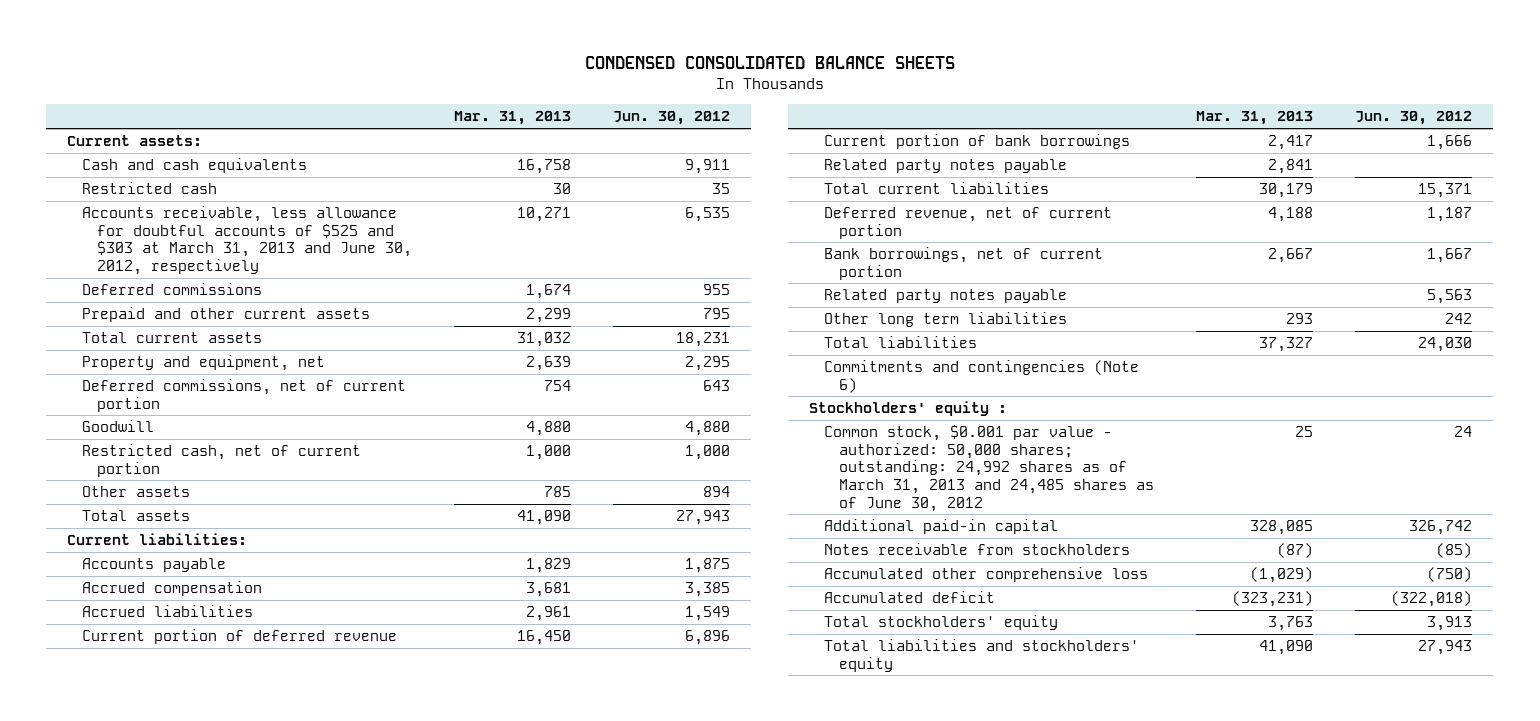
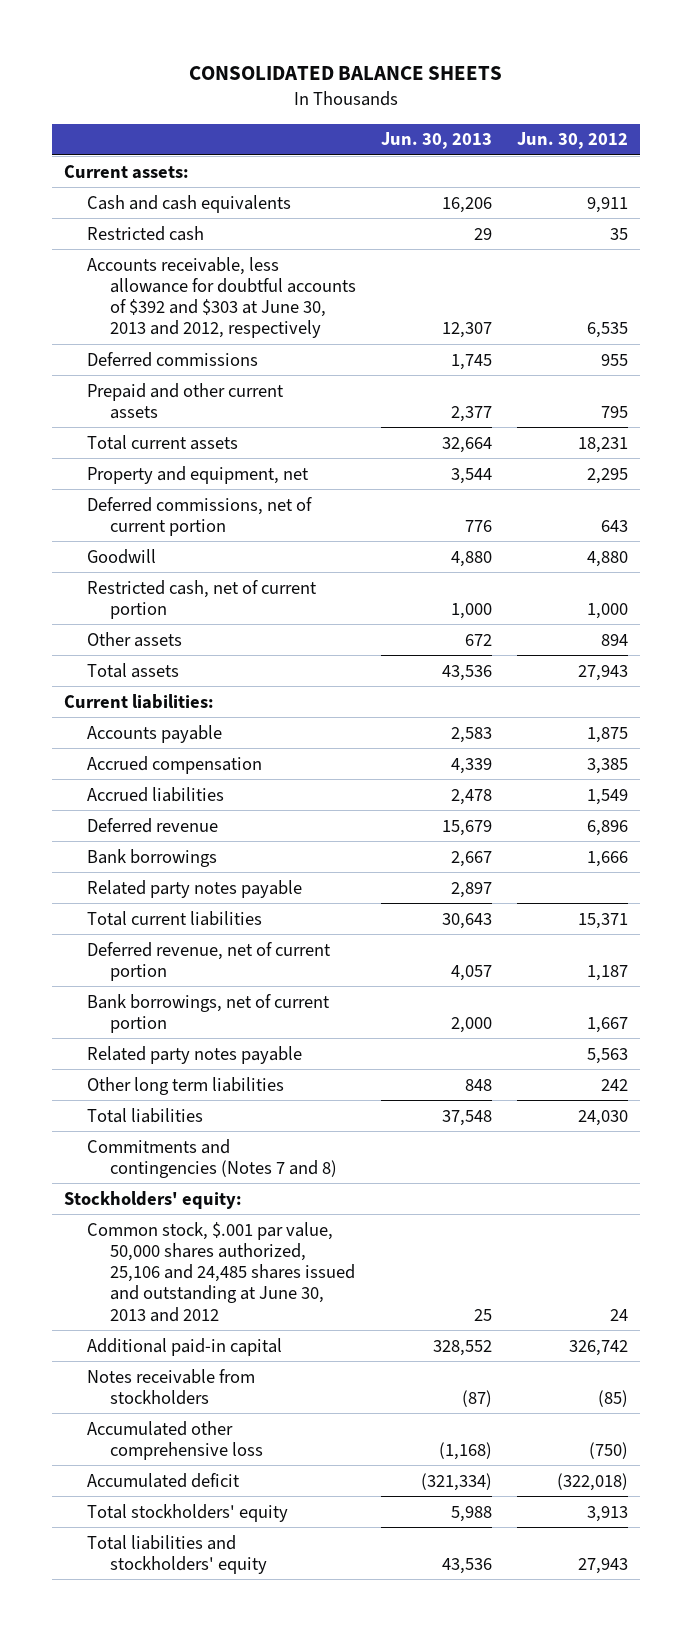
- CONDENSED CONSOLIDATED BALANCE SHEETS
+ CONSOLIDATED BALANCE SHEETS
- | Mar. 31, 2013 | Jun. 30, 2012
+ | Jun. 30, 2013 | Jun. 30, 2012
- Accounts receivable, less allowance for doubtful accounts of $525 and $303 at March 31, 2013 and June 30, 2012, respectively | 10,271 | 6,535
+ Accounts receivable, less allowance for doubtful accounts of $392 and $303 at June 30, 2013 and 2012, respectively | 12,307 | 6,535
- Current portion of deferred revenue | 16,450 | 6,896
- Current portion of bank borrowings | 2,417 | 1,666
+ Deferred revenue | 15,679 | 6,896
+ Bank borrowings | 2,667 | 1,666
- Commitments and contingencies (Note 6)
- Stockholders' equity :
- Common stock, $0.001 par value - authorized: 50,000 shares; outstanding: 24,992 shares as of March 31, 2013 and 24,485 shares as of June 30, 2012 | 25 | 24
+ Commitments and contingencies (Notes 7 and 8)
+ Stockholders' equity:
+ Common stock, $.001 par value, 50,000 shares authorized, 25,106 and 24,485 shares issued and outstanding at June 30, 2013 and 2012 | 25 | 24

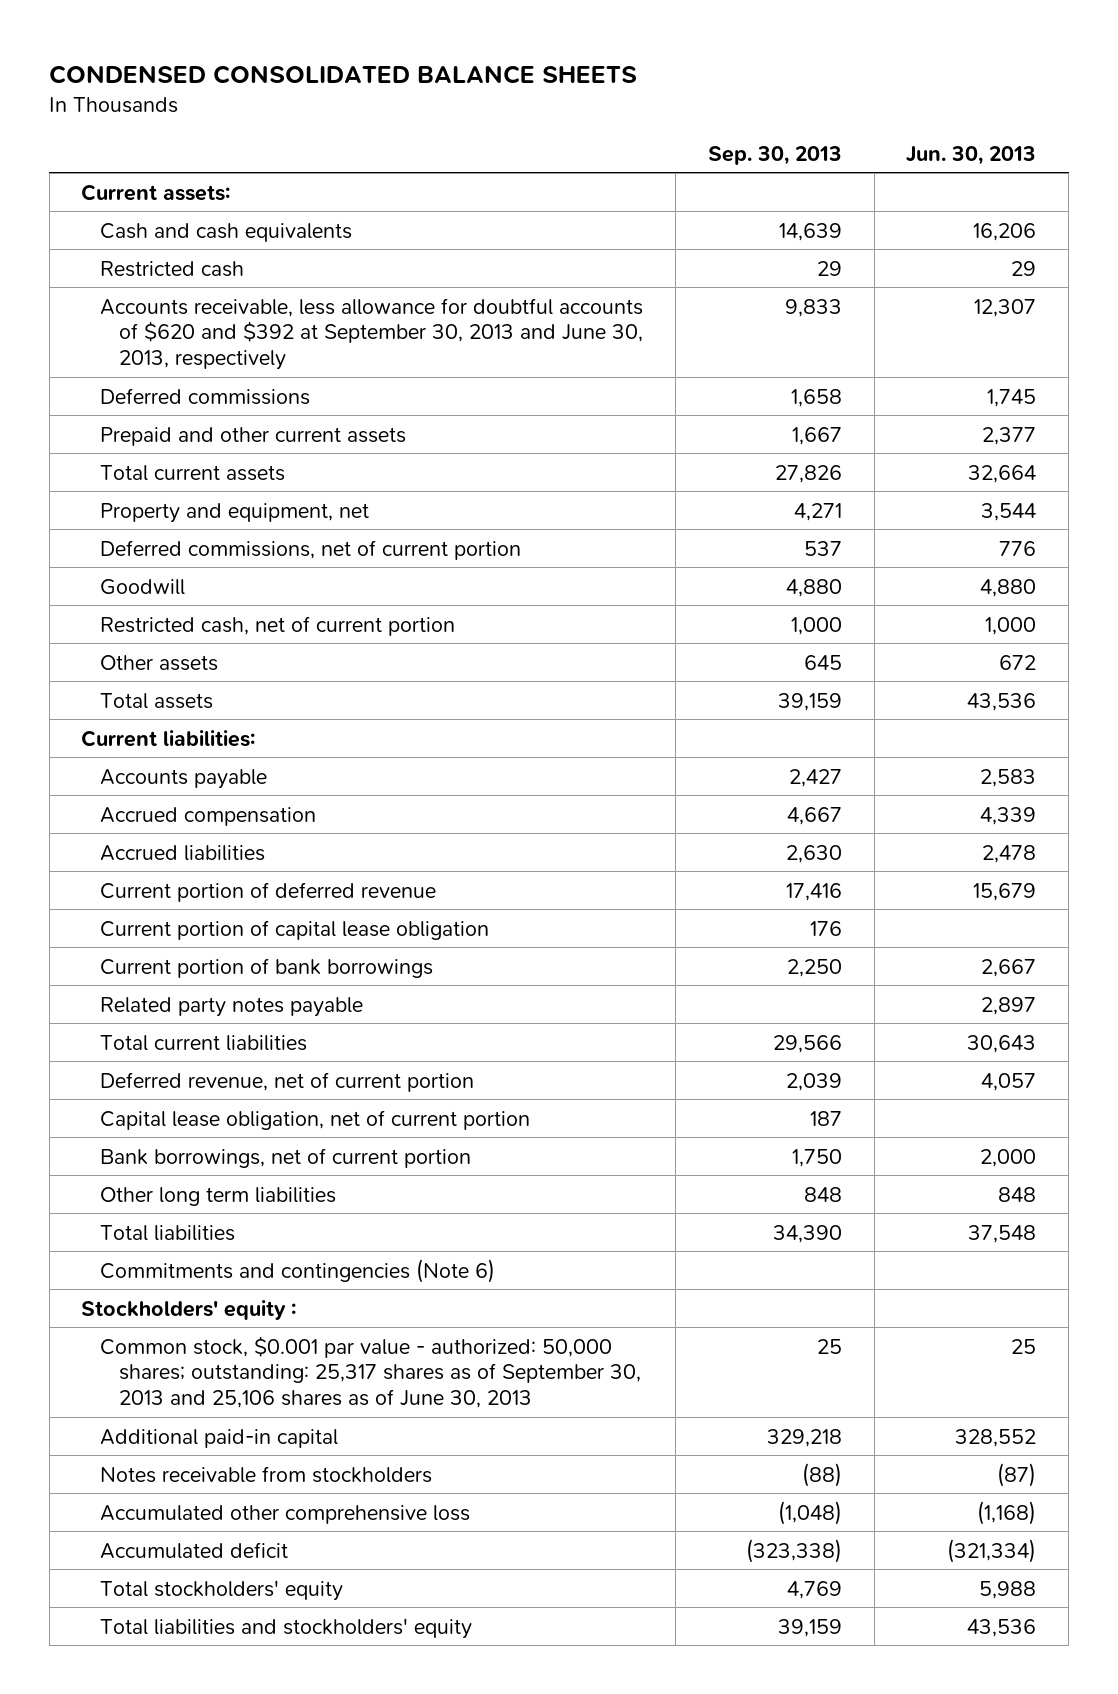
- CONSOLIDATED BALANCE SHEETS
+ CONDENSED CONSOLIDATED BALANCE SHEETS
- | Jun. 30, 2013 | Jun. 30, 2012
+ | Sep. 30, 2013 | Jun. 30, 2013
- Accounts receivable, less allowance for doubtful accounts of $392 and $303 at June 30, 2013 and 2012, respectively | 12,307 | 6,535
+ Accounts receivable, less allowance for doubtful accounts of $620 and $392 at September 30, 2013 and June 30, 2013, respectively | 9,833 | 12,307
- Deferred revenue | 15,679 | 6,896
- Bank borrowings | 2,667 | 1,666
+ Current portion of deferred revenue | 17,416 | 15,679
+ Current portion of capital lease obligation | 176 |
+ Current portion of bank borrowings | 2,250 | 2,667
+ Capital lease obligation, net of current portion | 187 |
- Related party notes payable | | 5,563
- Commitments and contingencies (Notes 7 and 8)
- Stockholders' equity:
- Common stock, $.001 par value, 50,000 shares authorized, 25,106 and 24,485 shares issued and outstanding at June 30, 2013 and 2012 | 25 | 24
+ Commitments and contingencies (Note 6)
+ Stockholders' equity :
+ Common stock, $0.001 par value - authorized: 50,000 shares; outstanding: 25,317 shares as of September 30, 2013 and 25,106 shares as of June 30, 2013 | 25 | 25

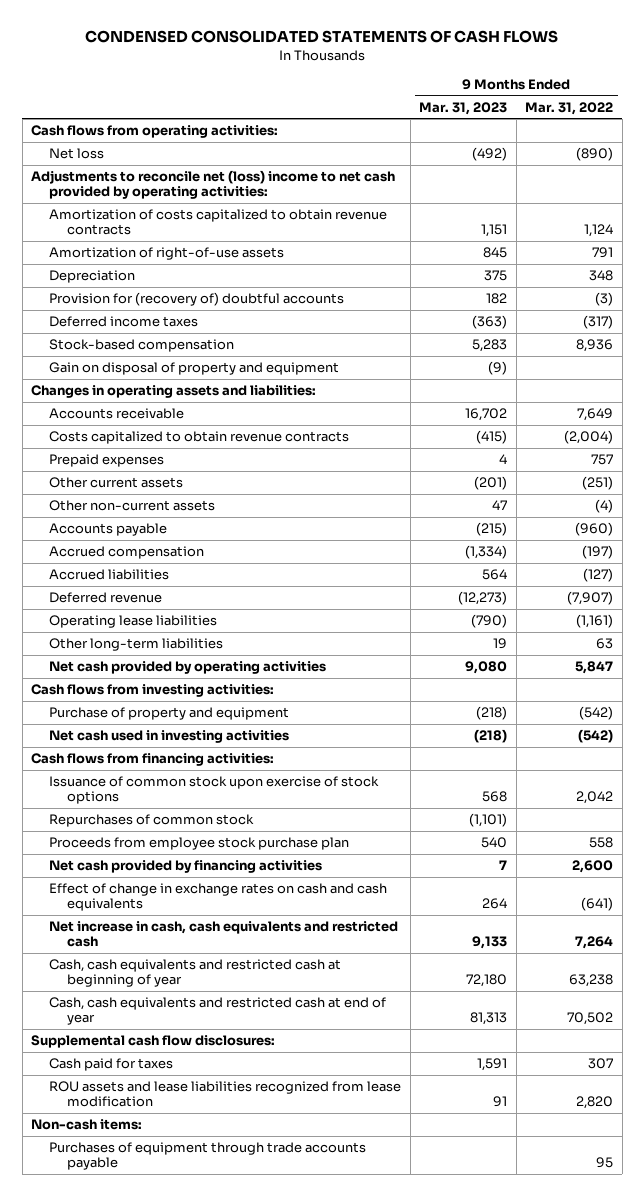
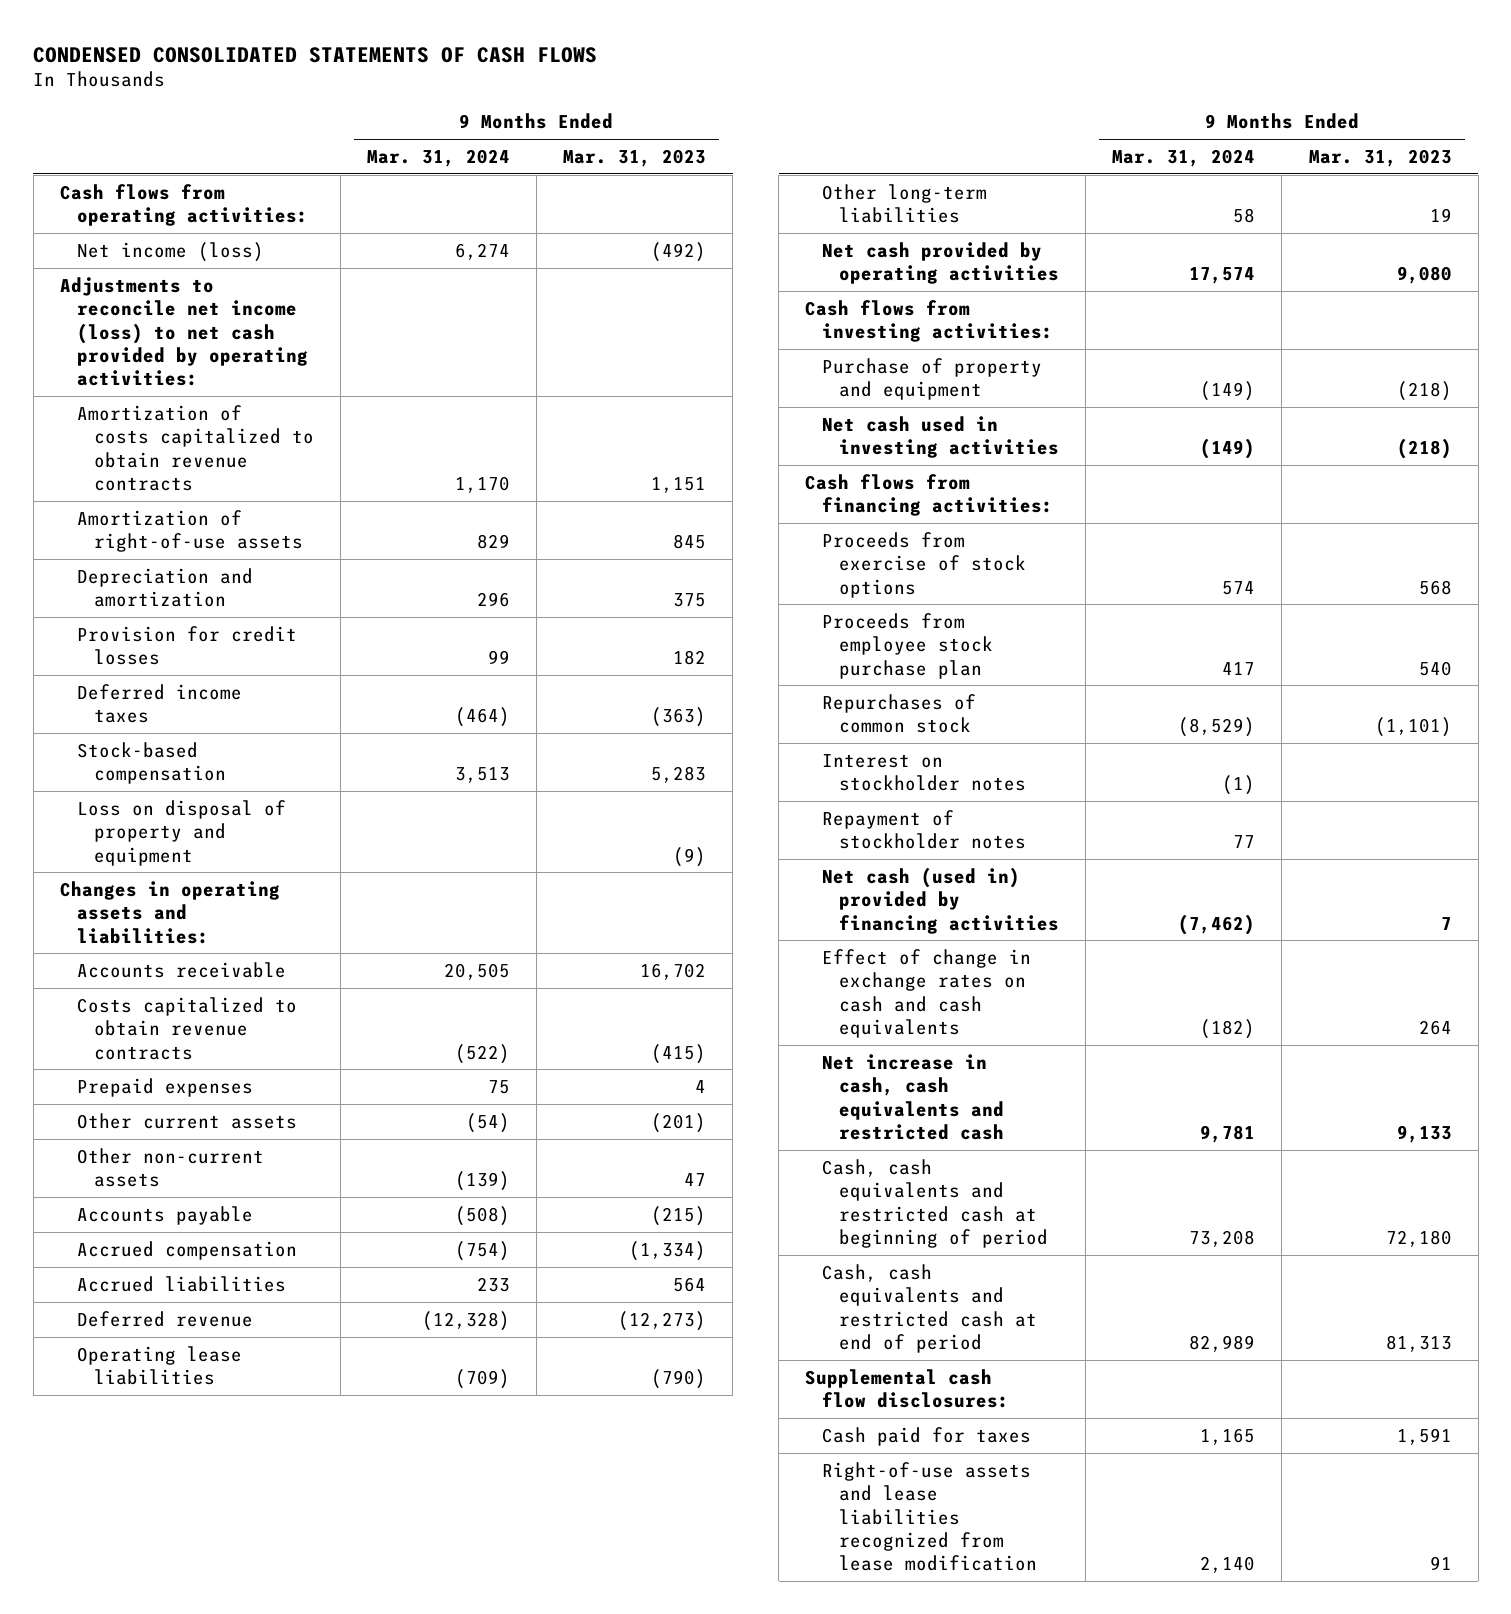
- | 9 Months Ended Mar. 31, 2023 | 9 Months Ended Mar. 31, 2022
+ | 9 Months Ended Mar. 31, 2024 | 9 Months Ended Mar. 31, 2023
- Net loss | (492) | (890)
- Adjustments to reconcile net (loss) income to net cash provided by operating activities:
+ Net income (loss) | 6,274 | (492)
+ Adjustments to reconcile net income (loss) to net cash provided by operating activities:
- Depreciation | 375 | 348
- Provision for (recovery of) doubtful accounts | 182 | (3)
+ Depreciation and amortization | 296 | 375
+ Provision for credit losses | 99 | 182
- Gain on disposal of property and equipment | (9) |
+ Loss on disposal of property and equipment | | (9)
- Issuance of common stock upon exercise of stock options | 568 | 2,042
+ Proceeds from exercise of stock options | 574 | 568
- Net cash provided by financing activities | 7 | 2,600
moved down: Repurchases of common stock | (8,529) | (1,101)
+ Interest on stockholder notes | (1) |
+ Repayment of stockholder notes | 77 |
+ Net cash (used in) provided by financing activities | (7,462) | 7
- Cash, cash equivalents and restricted cash at beginning of year | 72,180 | 63,238
- Cash, cash equivalents and restricted cash at end of year | 81,313 | 70,502
+ Cash, cash equivalents and restricted cash at beginning of period | 73,208 | 72,180
+ Cash, cash equivalents and restricted cash at end of period | 82,989 | 81,313
- ROU assets and lease liabilities recognized from lease modification | 91 | 2,820
- Non-cash items:
- Purchases of equipment through trade accounts payable | | 95
+ Right-of-use assets and lease liabilities recognized from lease modification | 2,140 | 91

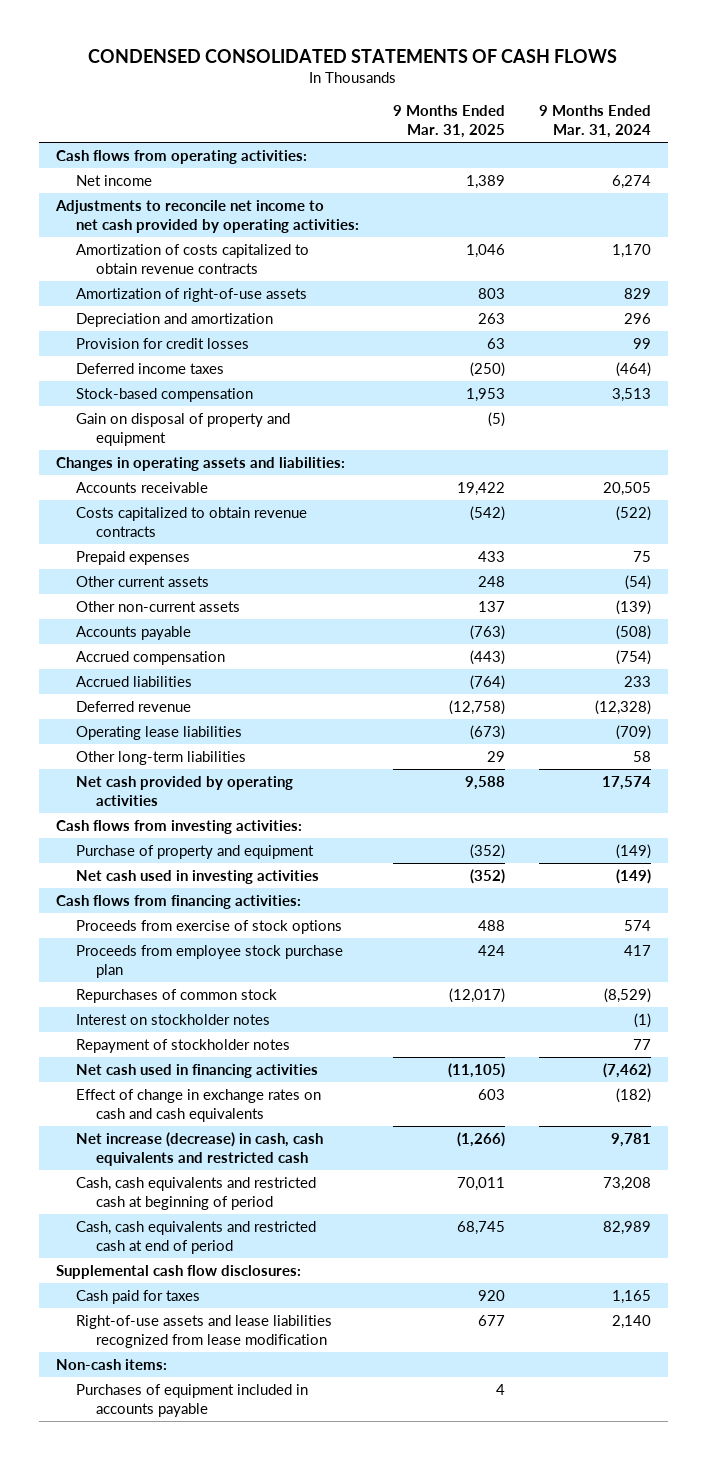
- | 9 Months Ended Mar. 31, 2024 | 9 Months Ended Mar. 31, 2023
+ | 9 Months Ended Mar. 31, 2025 | 9 Months Ended Mar. 31, 2024
- Net income (loss) | 6,274 | (492)
- Adjustments to reconcile net income (loss) to net cash provided by operating activities:
+ Net income | 1,389 | 6,274
+ Adjustments to reconcile net income to net cash provided by operating activities:
- Loss on disposal of property and equipment | | (9)
+ Gain on disposal of property and equipment | (5) |
- Net cash (used in) provided by financing activities | (7,462) | 7
+ Net cash used in financing activities | (11,105) | (7,462)
- Net increase in cash, cash equivalents and restricted cash | 9,781 | 9,133
+ Net increase (decrease) in cash, cash equivalents and restricted cash | (1,266) | 9,781
+ Non-cash items:
+ Purchases of equipment included in accounts payable | 4 |

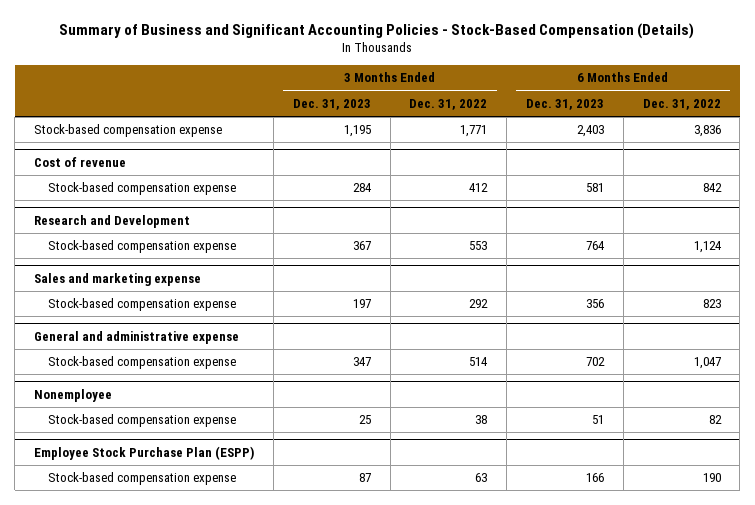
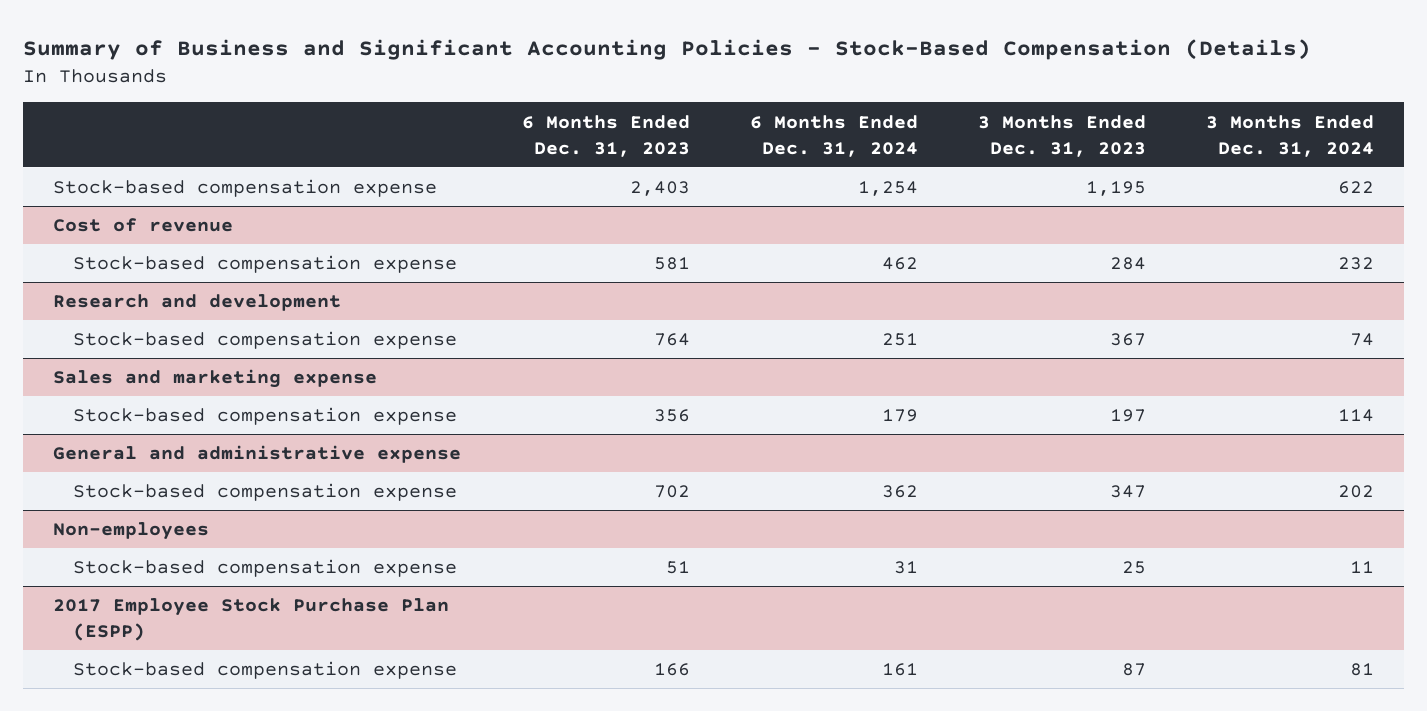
- | 3 Months Ended Dec. 31, 2023 | 3 Months Ended Dec. 31, 2022 | 6 Months Ended Dec. 31, 2023 | 6 Months Ended Dec. 31, 2022
+ | 6 Months Ended Dec. 31, 2023 | 6 Months Ended Dec. 31, 2024 | 3 Months Ended Dec. 31, 2023 | 3 Months Ended Dec. 31, 2024
- Research and Development
+ Research and development
- Nonemployee
+ Non-employees
- Employee Stock Purchase Plan (ESPP)
+ 2017 Employee Stock Purchase Plan (ESPP)

